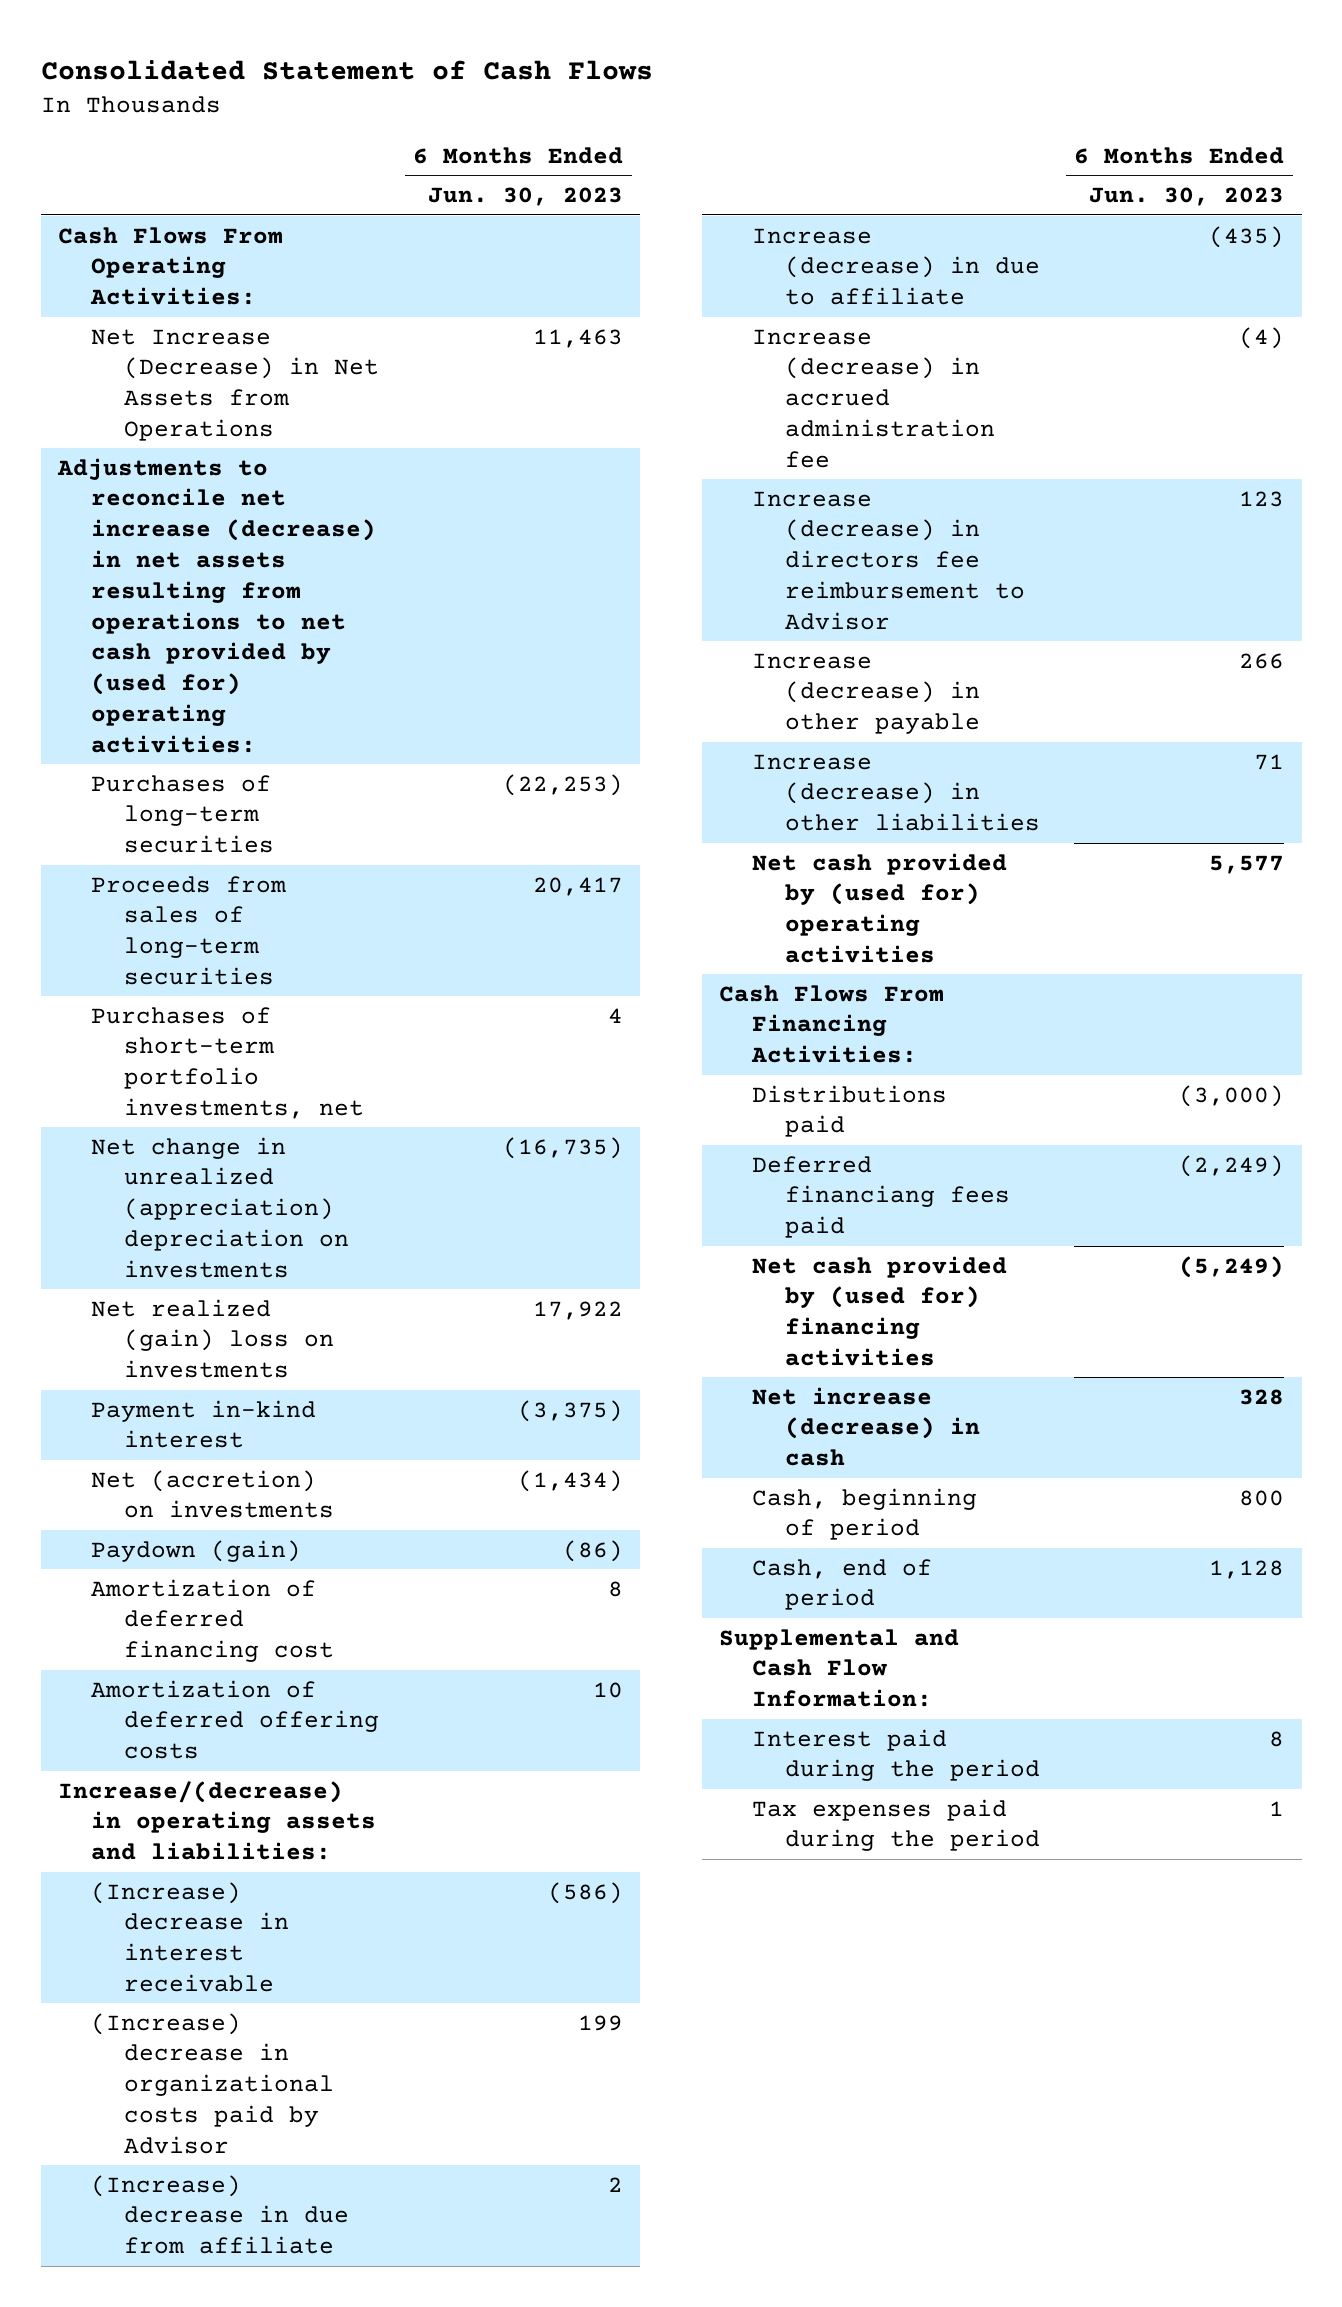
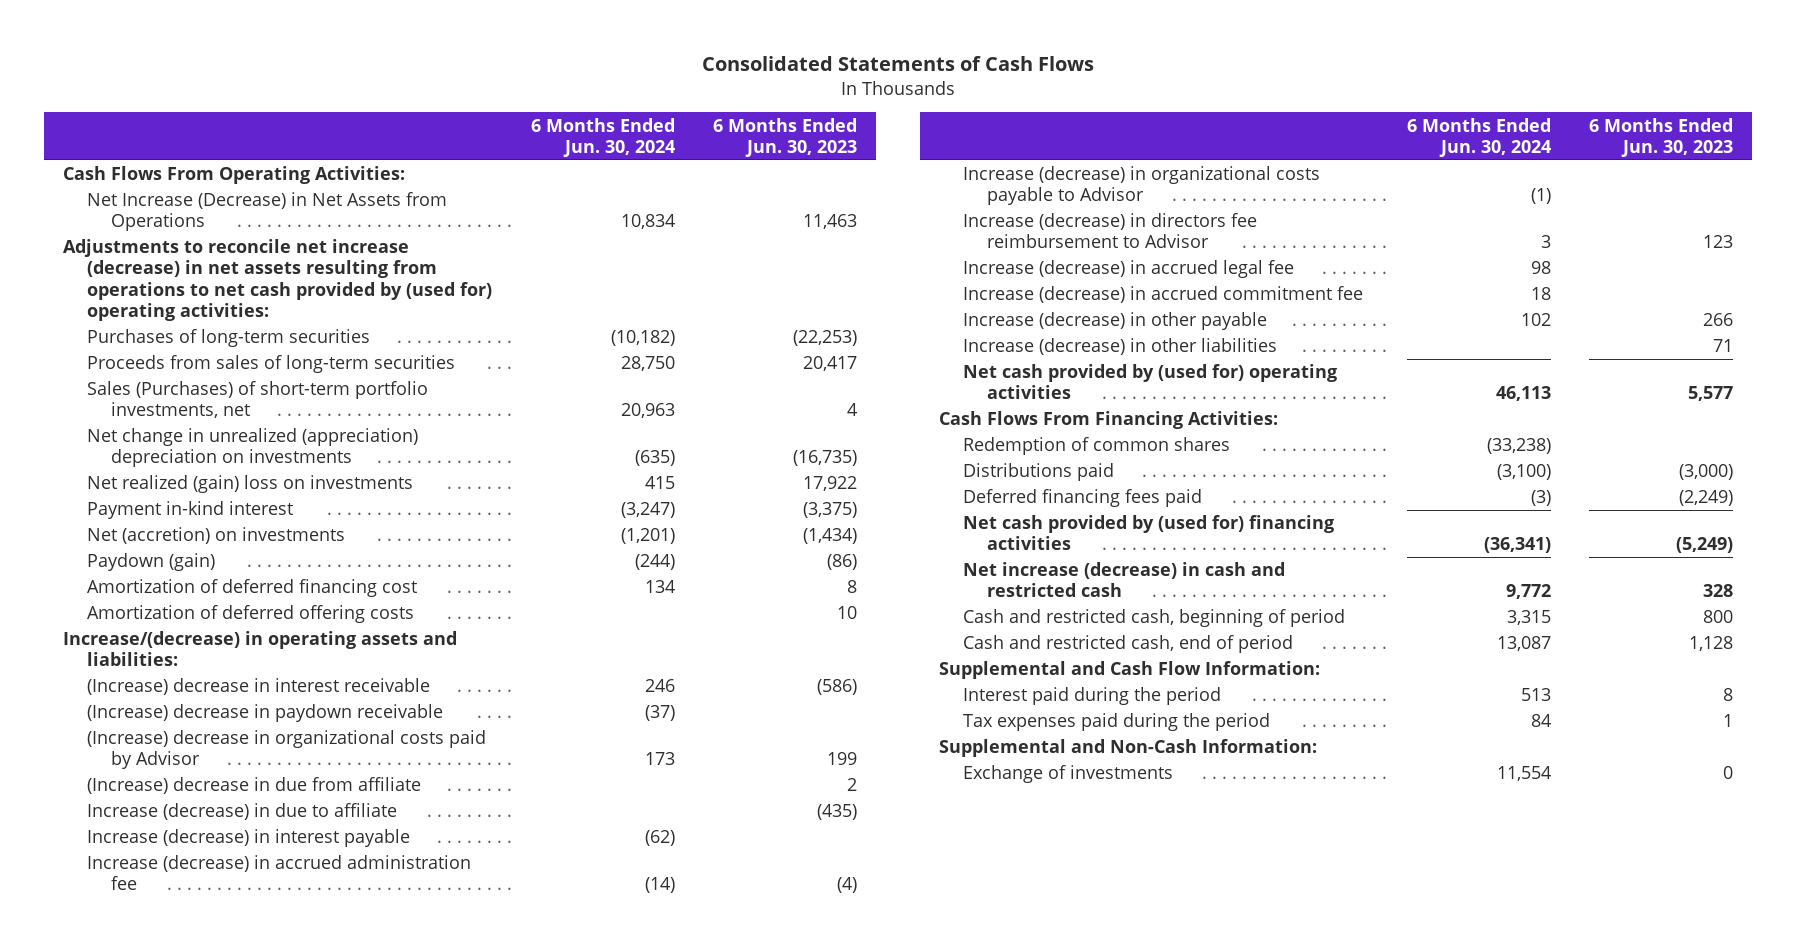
- Consolidated Statement of Cash Flows
+ Consolidated Statements of Cash Flows
- | 6 Months Ended Jun. 30, 2023
+ | 6 Months Ended Jun. 30, 2024 | 6 Months Ended Jun. 30, 2023
- Purchases of short-term portfolio investments, net | 4
+ Sales (Purchases) of short-term portfolio investments, net | 20,963 | 4
+ (Increase) decrease in paydown receivable | (37) |
+ Increase (decrease) in interest payable | (62) |
+ Increase (decrease) in organizational costs payable to Advisor | (1) |
+ Increase (decrease) in accrued legal fee | 98 |
+ Increase (decrease) in accrued commitment fee | 18 |
+ Redemption of common shares | (33,238) |
- Deferred financiang fees paid | (2,249)
+ Deferred financing fees paid | (3) | (2,249)
- Net increase (decrease) in cash | 328
- Cash, beginning of period | 800
- Cash, end of period | 1,128
+ Net increase (decrease) in cash and restricted cash | 9,772 | 328
+ Cash and restricted cash, beginning of period | 3,315 | 800
+ Cash and restricted cash, end of period | 13,087 | 1,128
+ Supplemental and Non-Cash Information:
+ Exchange of investments | 11,554 | 0

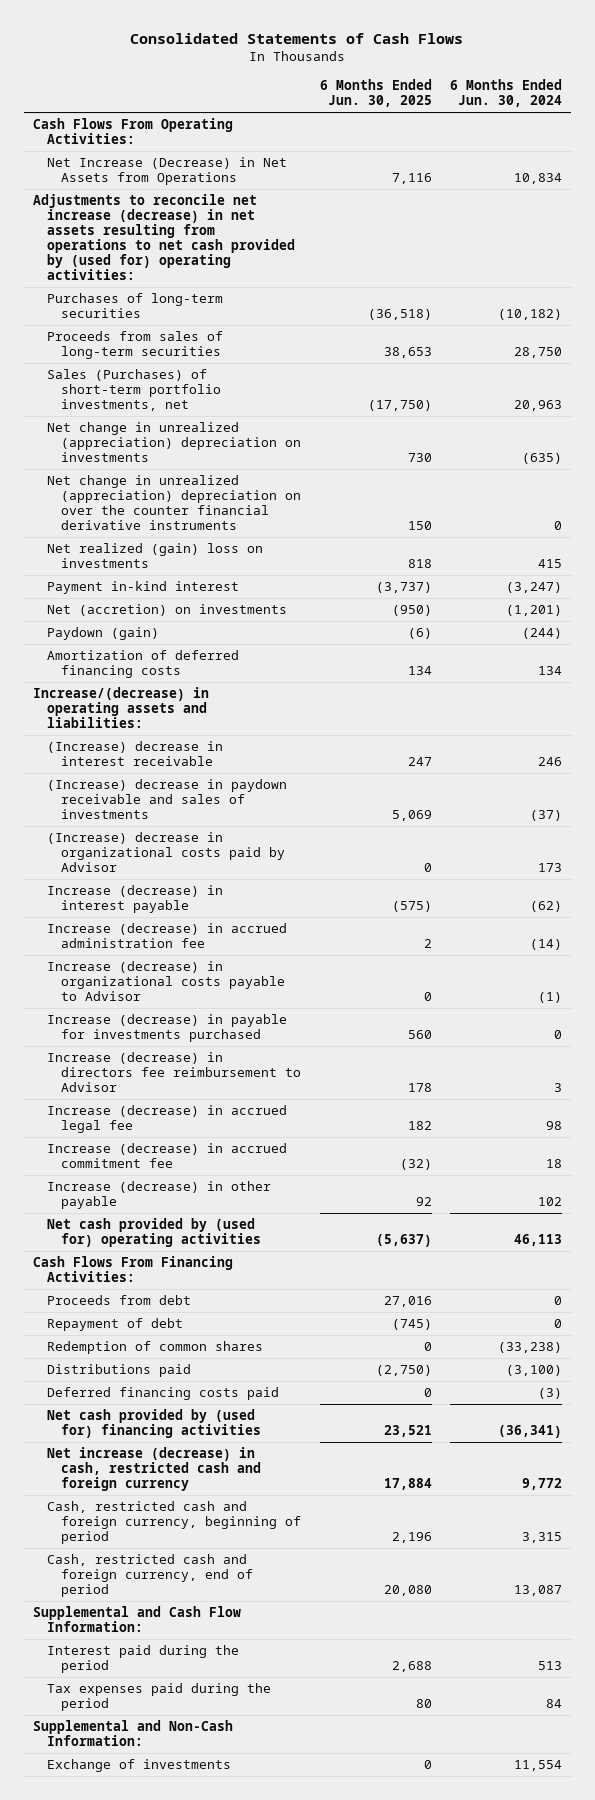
- | 6 Months Ended Jun. 30, 2024 | 6 Months Ended Jun. 30, 2023
+ | 6 Months Ended Jun. 30, 2025 | 6 Months Ended Jun. 30, 2024
+ Net change in unrealized (appreciation) depreciation on over the counter financial derivative instruments | 150 | 0
- Amortization of deferred financing cost | 134 | 8
- Amortization of deferred offering costs | | 10
+ Amortization of deferred financing costs | 134 | 134
- (Increase) decrease in paydown receivable | (37) |
+ (Increase) decrease in paydown receivable and sales of investments | 5,069 | (37)
- (Increase) decrease in due from affiliate | | 2
- Increase (decrease) in due to affiliate | | (435)
+ Increase (decrease) in payable for investments purchased | 560 | 0
- Increase (decrease) in other liabilities | | 71
+ Proceeds from debt | 27,016 | 0
+ Repayment of debt | (745) | 0
- Deferred financing fees paid | (3) | (2,249)
+ Deferred financing costs paid | 0 | (3)
- Net increase (decrease) in cash and restricted cash | 9,772 | 328
- Cash and restricted cash, beginning of period | 3,315 | 800
- Cash and restricted cash, end of period | 13,087 | 1,128
+ Net increase (decrease) in cash, restricted cash and foreign currency | 17,884 | 9,772
+ Cash, restricted cash and foreign currency, beginning of period | 2,196 | 3,315
+ Cash, restricted cash and foreign currency, end of period | 20,080 | 13,087

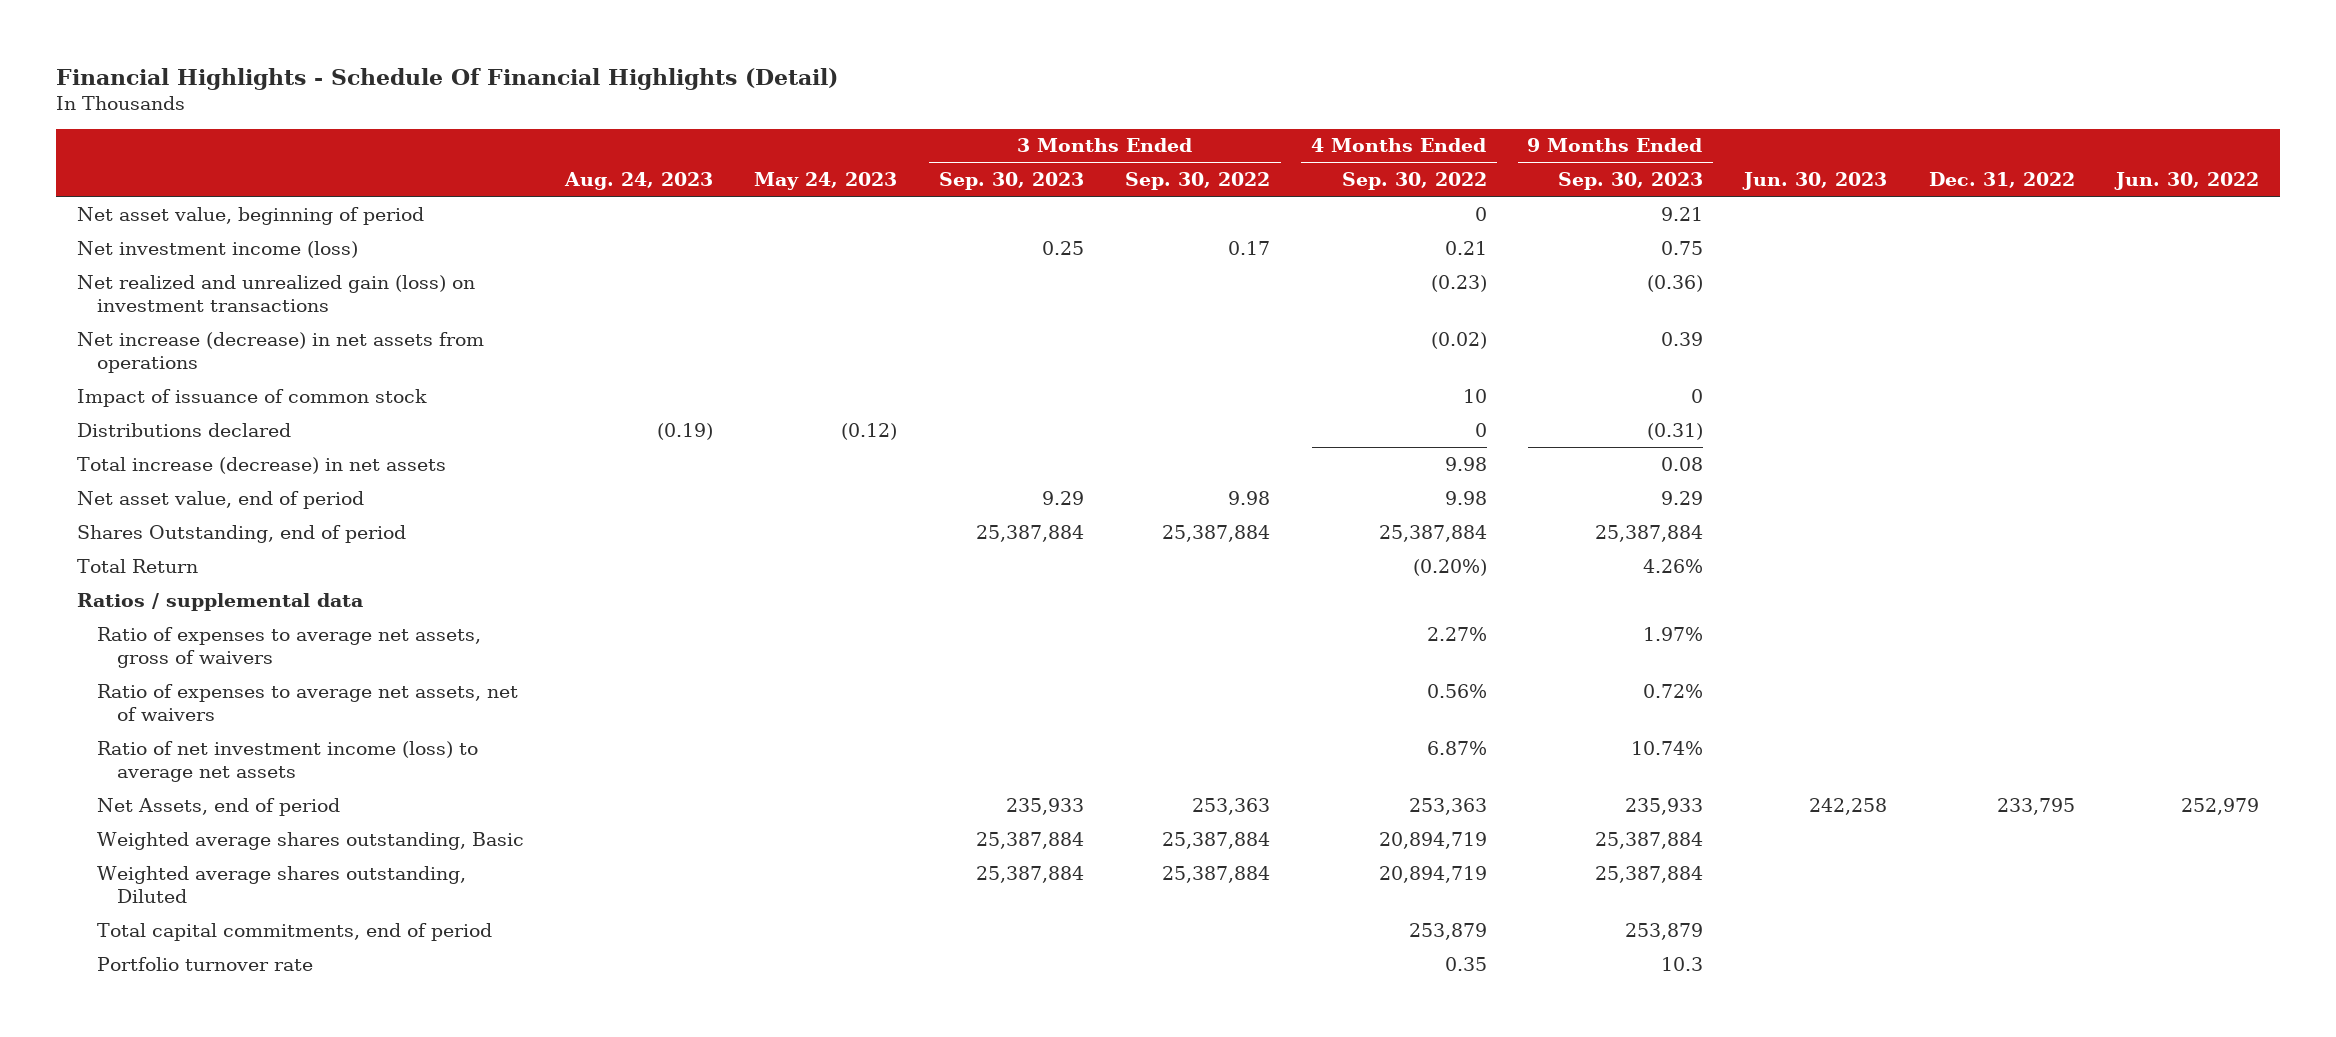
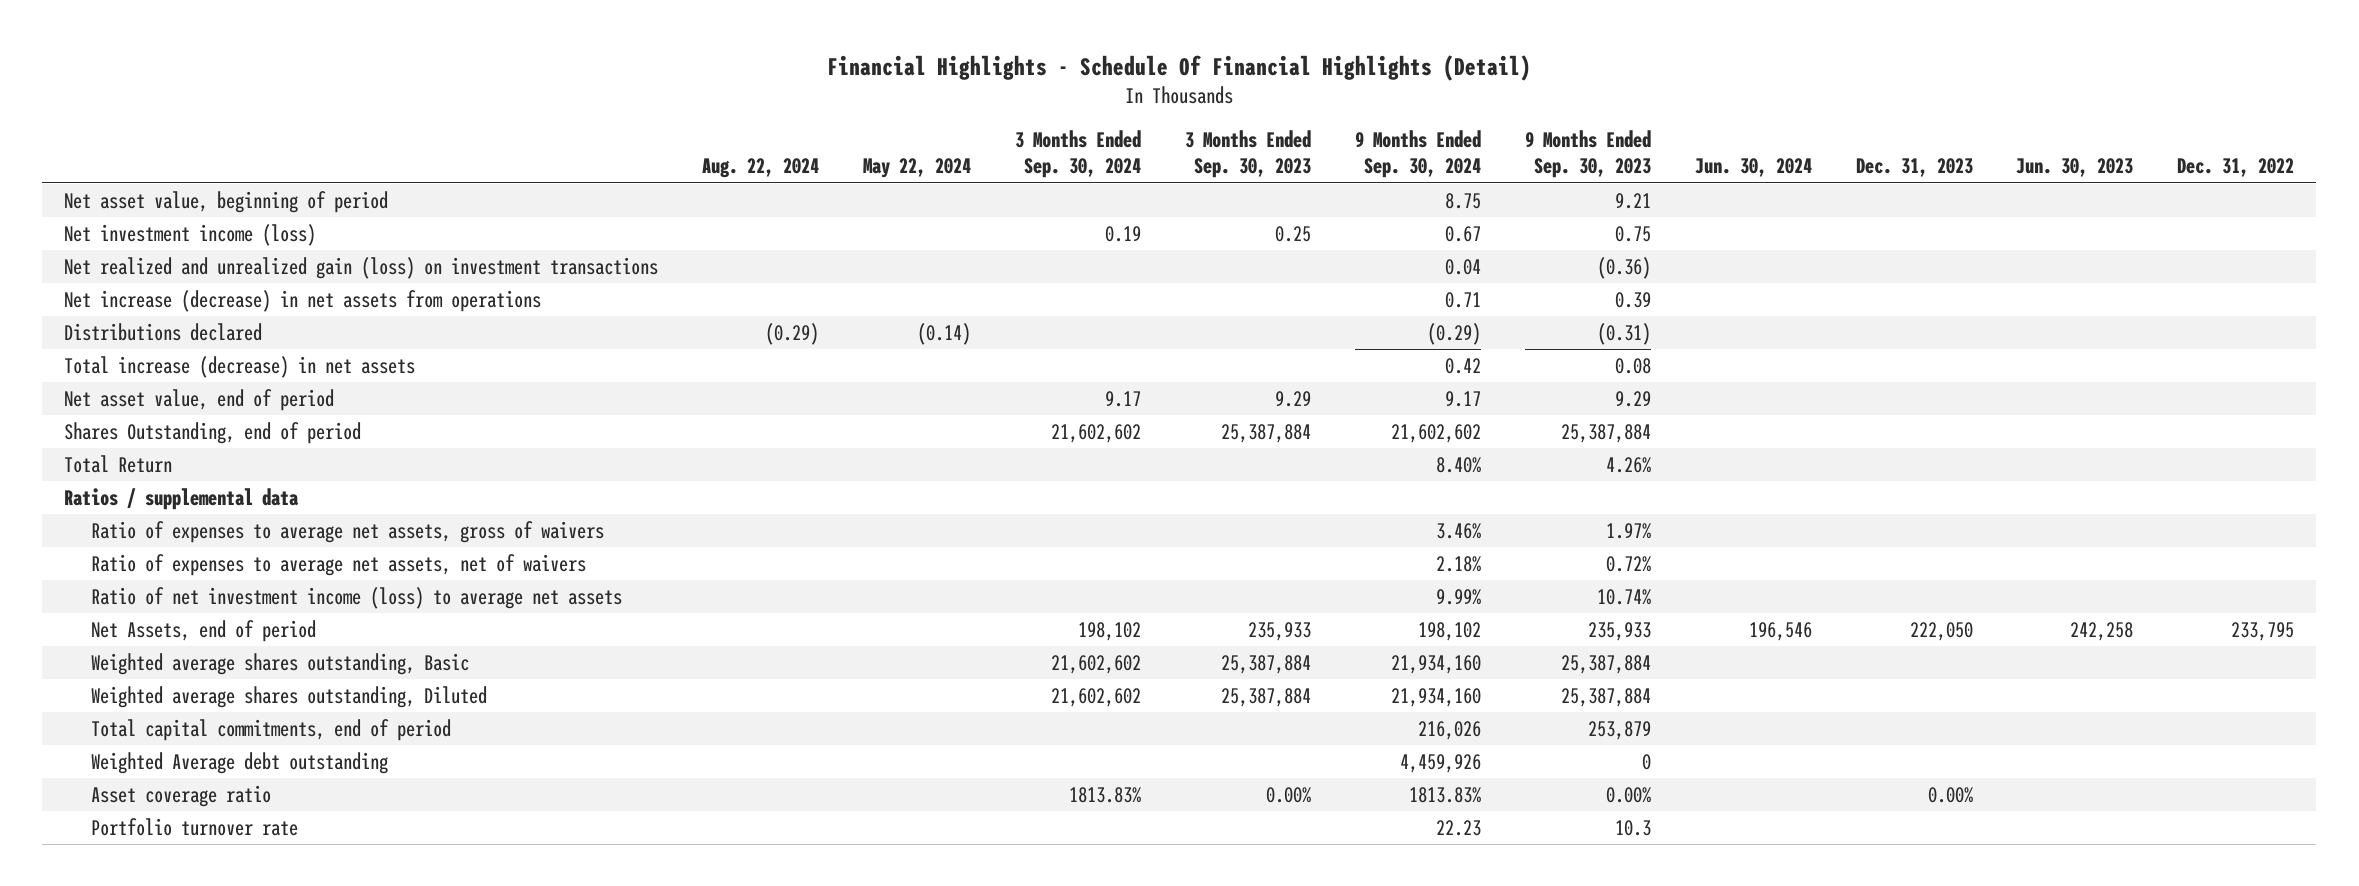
- | Aug. 24, 2023 | May 24, 2023 | 3 Months Ended Sep. 30, 2023 | 3 Months Ended Sep. 30, 2022 | 4 Months Ended Sep. 30, 2022 | 9 Months Ended Sep. 30, 2023 | Jun. 30, 2023 | Dec. 31, 2022 | Jun. 30, 2022
+ | Aug. 22, 2024 | May 22, 2024 | 3 Months Ended Sep. 30, 2024 | 3 Months Ended Sep. 30, 2023 | 9 Months Ended Sep. 30, 2024 | 9 Months Ended Sep. 30, 2023 | Jun. 30, 2024 | Dec. 31, 2023 | Jun. 30, 2023 | Dec. 31, 2022
- Impact of issuance of common stock | | | | | 10 | 0 | | |
+ Weighted Average debt outstanding | | | | | 4,459,926 | 0 | | | |
+ Asset coverage ratio | | | 1813.83% | 0.00% | 1813.83% | 0.00% | | 0.00% | |

